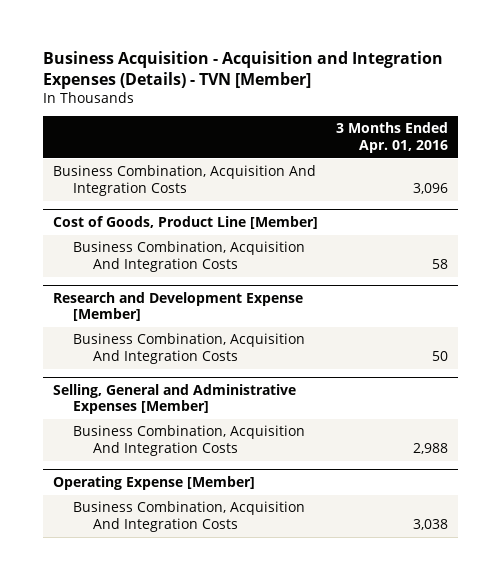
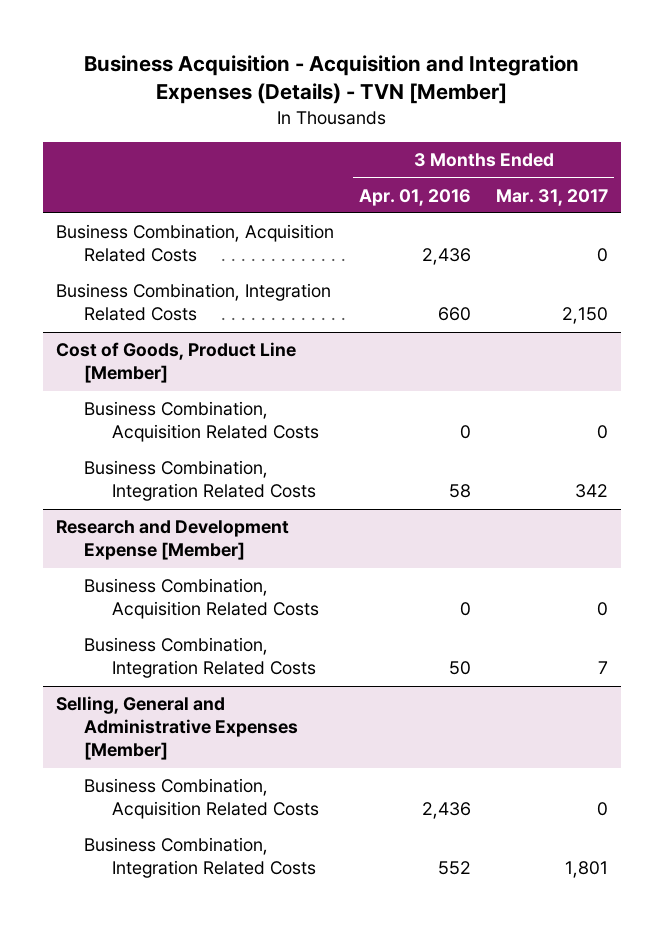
- | 3 Months Ended Apr. 01, 2016
+ | 3 Months Ended Apr. 01, 2016 | 3 Months Ended Mar. 31, 2017
- Business Combination, Acquisition And Integration Costs | 3,096
+ Business Combination, Acquisition Related Costs | 2,436 | 0
+ Business Combination, Integration Related Costs | 660 | 2,150
@ Cost of Goods, Product Line [Member]
- Business Combination, Acquisition And Integration Costs | 58
+ Business Combination, Acquisition Related Costs | 0 | 0
+ Business Combination, Integration Related Costs | 58 | 342
@ Research and Development Expense [Member]
- Business Combination, Acquisition And Integration Costs | 50
+ Business Combination, Acquisition Related Costs | 0 | 0
+ Business Combination, Integration Related Costs | 50 | 7
@ Selling, General and Administrative Expenses [Member]
- Business Combination, Acquisition And Integration Costs | 2,988
- Operating Expense [Member]
- Business Combination, Acquisition And Integration Costs | 3,038
@ Selling, General and Administrative Expenses [Member]
+ Business Combination, Acquisition Related Costs | 2,436 | 0
+ Business Combination, Integration Related Costs | 552 | 1,801

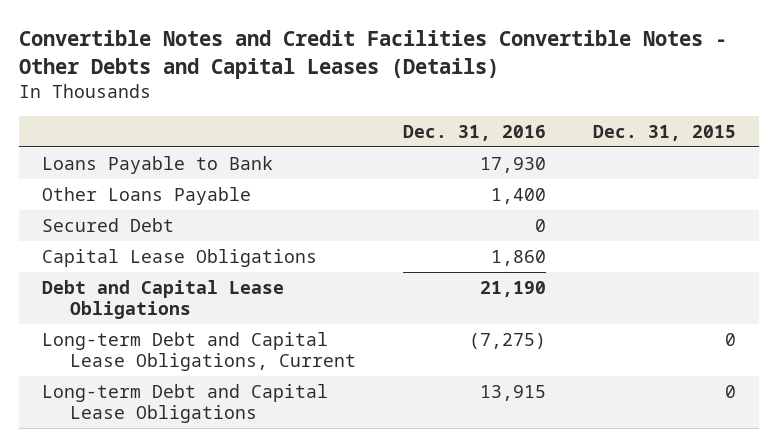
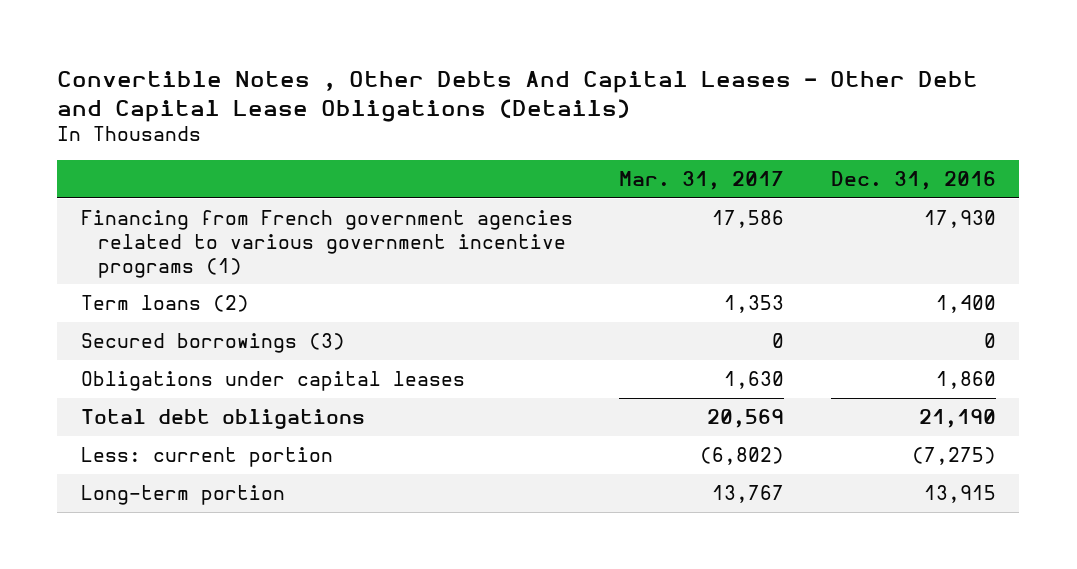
- Convertible Notes and Credit Facilities Convertible Notes - Other Debts and Capital Leases (Details)
+ Convertible Notes , Other Debts And Capital Leases - Other Debt and Capital Lease Obligations (Details)
- | Dec. 31, 2016 | Dec. 31, 2015
+ | Mar. 31, 2017 | Dec. 31, 2016
- Loans Payable to Bank | 17,930 |
- Other Loans Payable | 1,400 |
- Secured Debt | 0 |
- Capital Lease Obligations | 1,860 |
- Debt and Capital Lease Obligations | 21,190 |
- Long-term Debt and Capital Lease Obligations, Current | (7,275) | 0
- Long-term Debt and Capital Lease Obligations | 13,915 | 0
+ Financing from French government agencies related to various government incentive programs (1) | 17,586 | 17,930
+ Term loans (2) | 1,353 | 1,400
+ Secured borrowings (3) | 0 | 0
+ Obligations under capital leases | 1,630 | 1,860
+ Total debt obligations | 20,569 | 21,190
+ Less: current portion | (6,802) | (7,275)
+ Long-term portion | 13,767 | 13,915

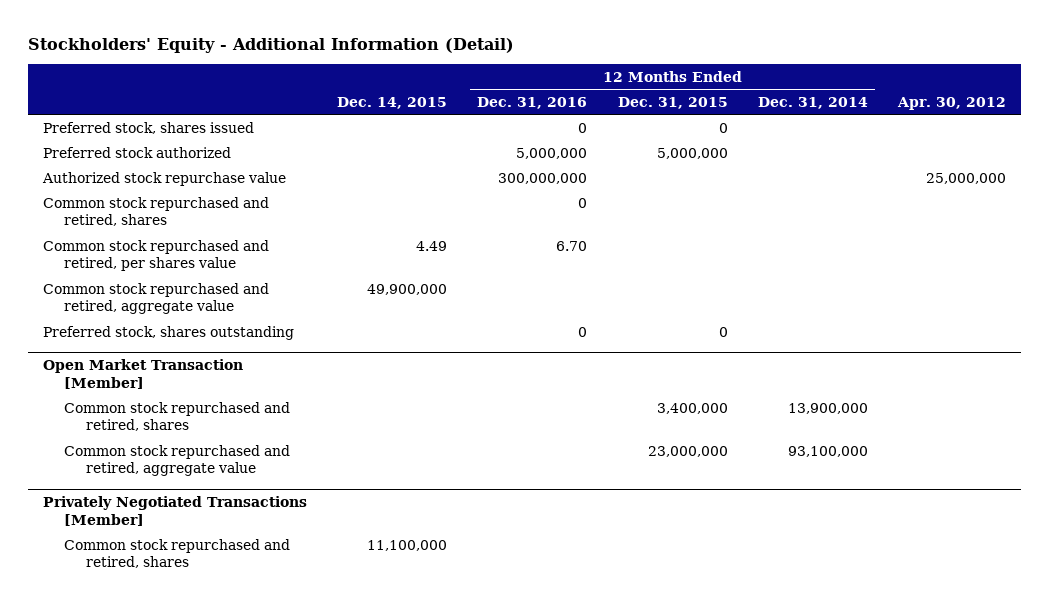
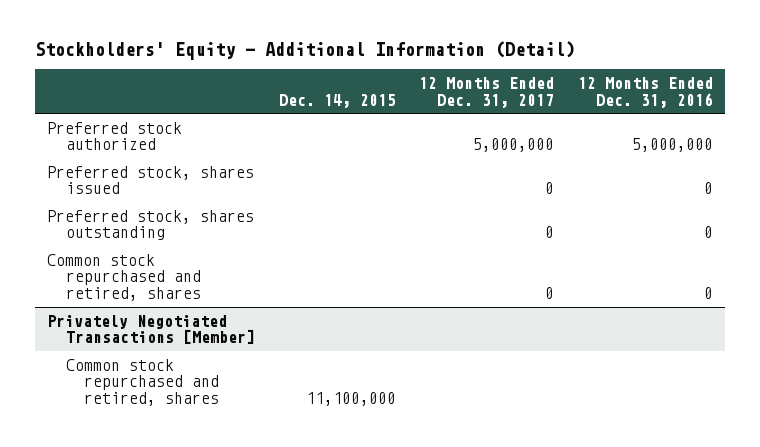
- | Dec. 14, 2015 | 12 Months Ended Dec. 31, 2016 | 12 Months Ended Dec. 31, 2015 | 12 Months Ended Dec. 31, 2014 | Apr. 30, 2012
+ | Dec. 14, 2015 | 12 Months Ended Dec. 31, 2017 | 12 Months Ended Dec. 31, 2016
- Authorized stock repurchase value | | 300,000,000 | | | 25,000,000
- Common stock repurchased and retired, per shares value | 4.49 | 6.70 | | |
- Common stock repurchased and retired, aggregate value | 49,900,000 | | | |
moved down: Preferred stock, shares issued | | 0 | 0
- Open Market Transaction [Member]
- Common stock repurchased and retired, shares | | | 3,400,000 | 13,900,000 |
- Common stock repurchased and retired, aggregate value | | | 23,000,000 | 93,100,000 |
moved down: Common stock repurchased and retired, shares | | 0 | 0

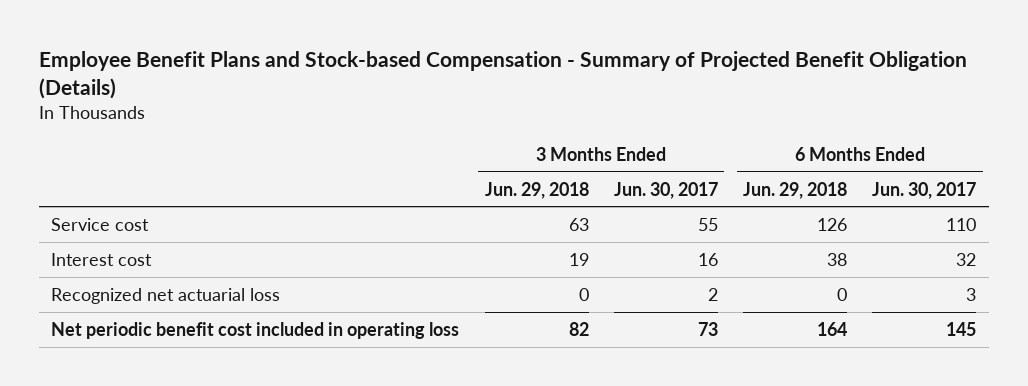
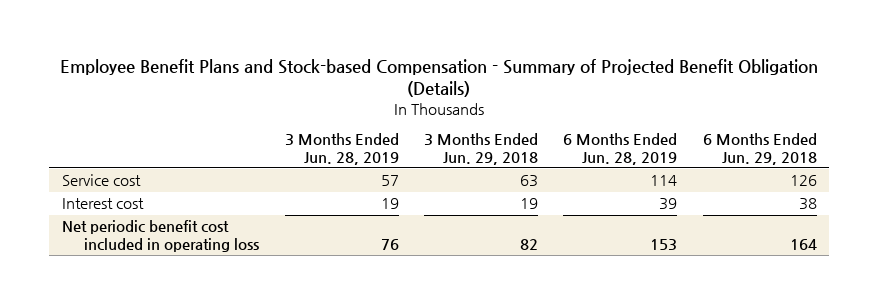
- | 3 Months Ended Jun. 29, 2018 | 3 Months Ended Jun. 30, 2017 | 6 Months Ended Jun. 29, 2018 | 6 Months Ended Jun. 30, 2017
+ | 3 Months Ended Jun. 28, 2019 | 3 Months Ended Jun. 29, 2018 | 6 Months Ended Jun. 28, 2019 | 6 Months Ended Jun. 29, 2018
- Recognized net actuarial loss | 0 | 2 | 0 | 3

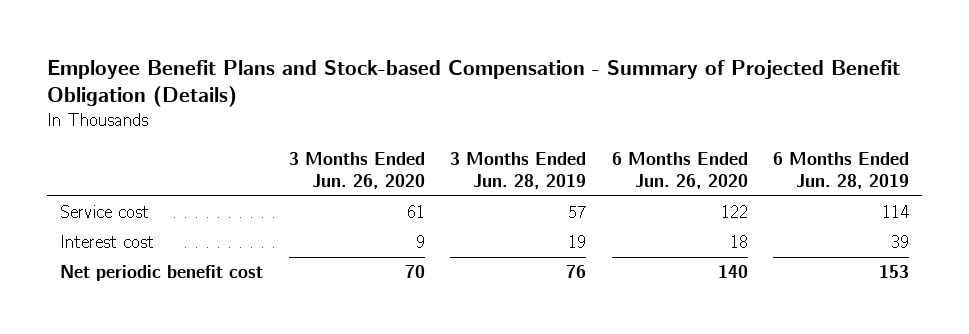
- | 3 Months Ended Jun. 28, 2019 | 3 Months Ended Jun. 29, 2018 | 6 Months Ended Jun. 28, 2019 | 6 Months Ended Jun. 29, 2018
+ | 3 Months Ended Jun. 26, 2020 | 3 Months Ended Jun. 28, 2019 | 6 Months Ended Jun. 26, 2020 | 6 Months Ended Jun. 28, 2019
- Net periodic benefit cost included in operating loss | 76 | 82 | 153 | 164
+ Net periodic benefit cost | 70 | 76 | 140 | 153

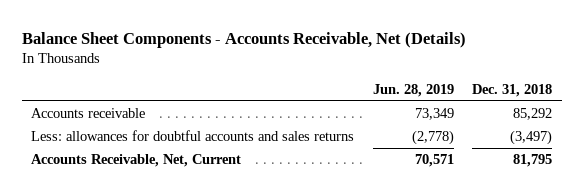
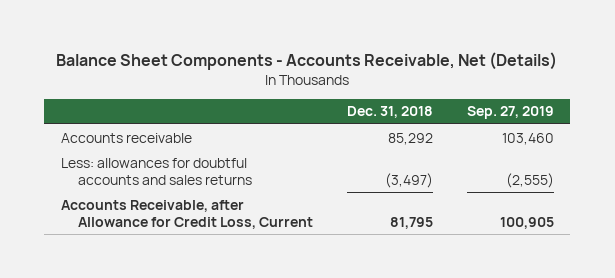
- | Jun. 28, 2019 | Dec. 31, 2018
+ | Dec. 31, 2018 | Sep. 27, 2019
- Accounts Receivable, Net, Current | 70,571 | 81,795
+ Accounts Receivable, after Allowance for Credit Loss, Current | 81,795 | 100,905

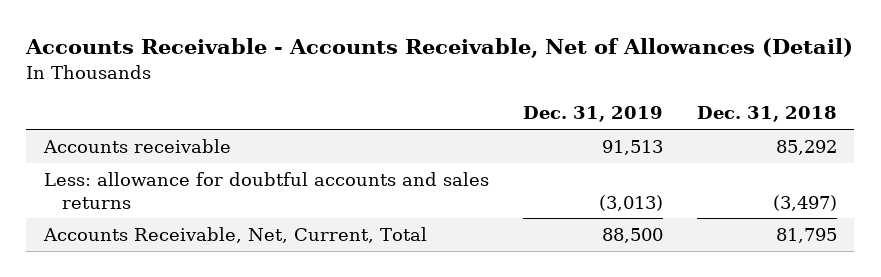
- Balance Sheet Components - Accounts Receivable, Net (Details)
+ Accounts Receivable - Accounts Receivable, Net of Allowances (Detail)
- | Dec. 31, 2018 | Sep. 27, 2019
+ | Dec. 31, 2019 | Dec. 31, 2018
- Less: allowances for doubtful accounts and sales returns | (3,497) | (2,555)
- Accounts Receivable, after Allowance for Credit Loss, Current | 81,795 | 100,905
+ Less: allowance for doubtful accounts and sales returns | (3,013) | (3,497)
+ Accounts Receivable, Net, Current, Total | 88,500 | 81,795

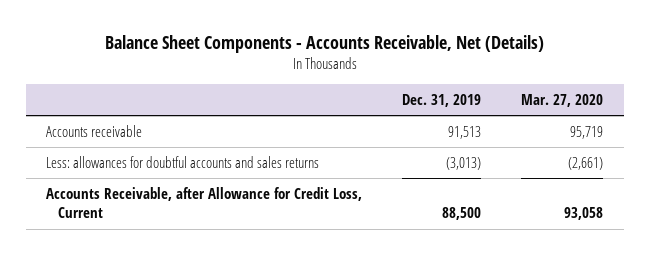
- Accounts Receivable - Accounts Receivable, Net of Allowances (Detail)
+ Balance Sheet Components - Accounts Receivable, Net (Details)
- | Dec. 31, 2019 | Dec. 31, 2018
+ | Dec. 31, 2019 | Mar. 27, 2020
- Less: allowance for doubtful accounts and sales returns | (3,013) | (3,497)
- Accounts Receivable, Net, Current, Total | 88,500 | 81,795
+ Less: allowances for doubtful accounts and sales returns | (3,013) | (2,661)
+ Accounts Receivable, after Allowance for Credit Loss, Current | 88,500 | 93,058

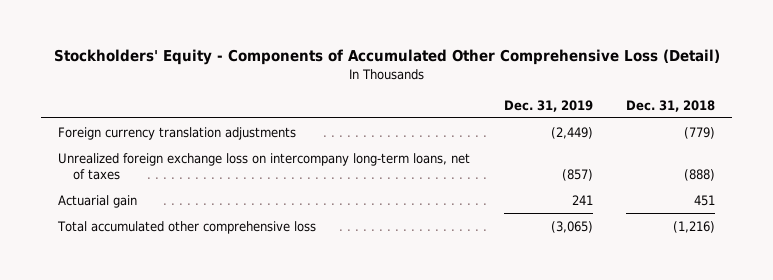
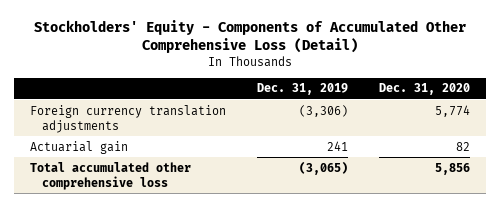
- | Dec. 31, 2019 | Dec. 31, 2018
+ | Dec. 31, 2019 | Dec. 31, 2020
- Foreign currency translation adjustments | (2,449) | (779)
- Unrealized foreign exchange loss on intercompany long-term loans, net of taxes | (857) | (888)
+ Foreign currency translation adjustments | (3,306) | 5,774

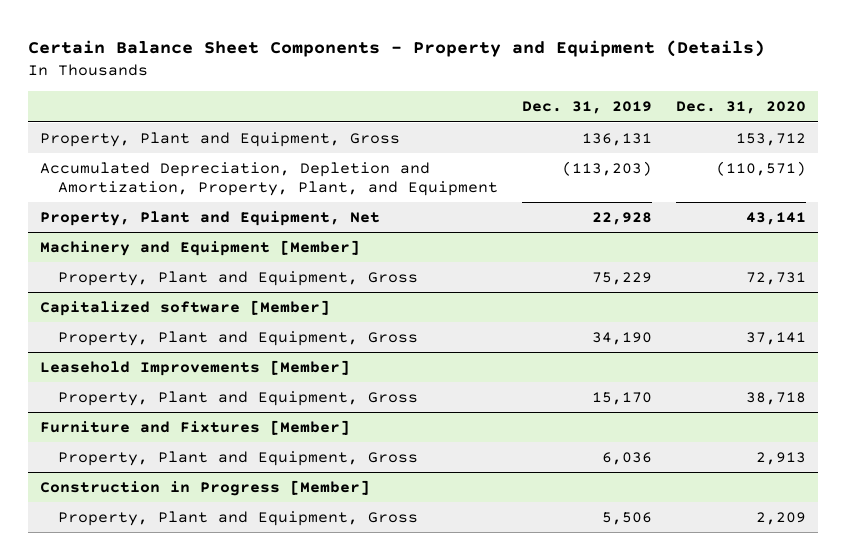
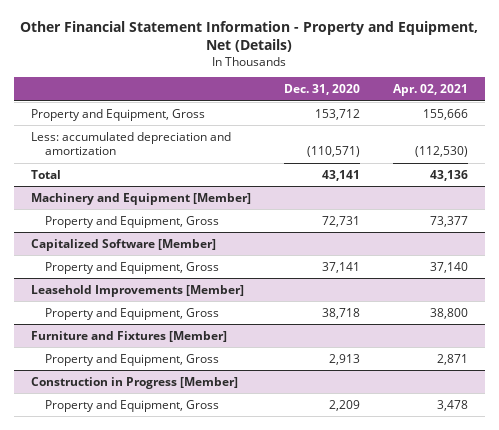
- Certain Balance Sheet Components - Property and Equipment (Details)
+ Other Financial Statement Information - Property and Equipment, Net (Details)
- | Dec. 31, 2019 | Dec. 31, 2020
+ | Dec. 31, 2020 | Apr. 02, 2021
- Property, Plant and Equipment, Gross | 136,131 | 153,712
- Accumulated Depreciation, Depletion and Amortization, Property, Plant, and Equipment | (113,203) | (110,571)
- Property, Plant and Equipment, Net | 22,928 | 43,141
+ Property and Equipment, Gross | 153,712 | 155,666
+ Less: accumulated depreciation and amortization | (110,571) | (112,530)
+ Total | 43,141 | 43,136
@ Machinery and Equipment [Member]
- Property, Plant and Equipment, Gross | 75,229 | 72,731
- Capitalized software [Member]
- Property, Plant and Equipment, Gross | 34,190 | 37,141
@ Machinery and Equipment [Member]
+ Property and Equipment, Gross | 72,731 | 73,377
+ Capitalized Software [Member]
+ Property and Equipment, Gross | 37,141 | 37,140
@ Leasehold Improvements [Member]
- Property, Plant and Equipment, Gross | 15,170 | 38,718
+ Property and Equipment, Gross | 38,718 | 38,800
@ Furniture and Fixtures [Member]
- Property, Plant and Equipment, Gross | 6,036 | 2,913
+ Property and Equipment, Gross | 2,913 | 2,871
@ Construction in Progress [Member]
- Property, Plant and Equipment, Gross | 5,506 | 2,209
+ Property and Equipment, Gross | 2,209 | 3,478

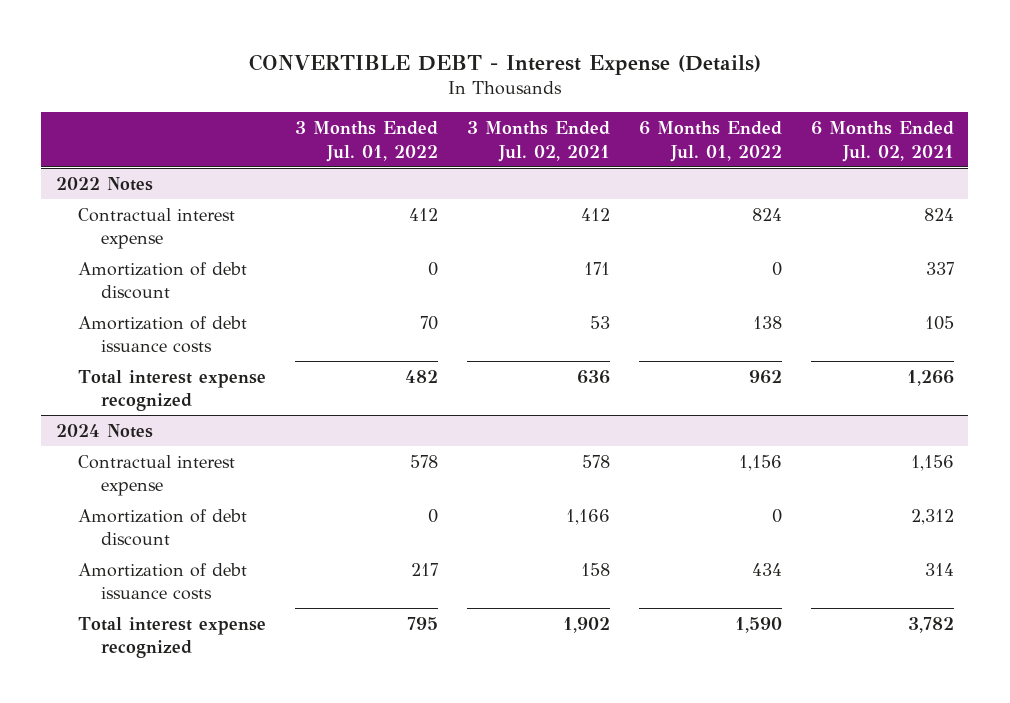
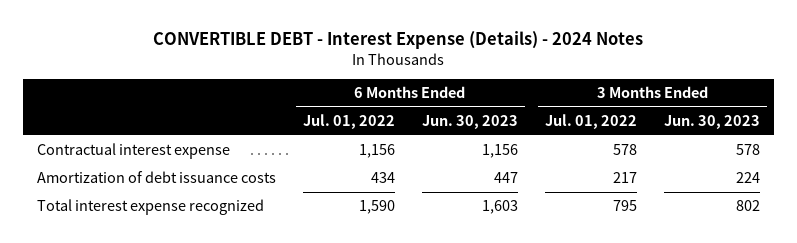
- CONVERTIBLE DEBT - Interest Expense (Details)
+ CONVERTIBLE DEBT - Interest Expense (Details) - 2024 Notes
- | 3 Months Ended Jul. 01, 2022 | 3 Months Ended Jul. 02, 2021 | 6 Months Ended Jul. 01, 2022 | 6 Months Ended Jul. 02, 2021
+ | 6 Months Ended Jul. 01, 2022 | 6 Months Ended Jun. 30, 2023 | 3 Months Ended Jul. 01, 2022 | 3 Months Ended Jun. 30, 2023
- 2022 Notes
- Contractual interest expense | 412 | 412 | 824 | 824
- Amortization of debt discount | 0 | 171 | 0 | 337
- Amortization of debt issuance costs | 70 | 53 | 138 | 105
- Total interest expense recognized | 482 | 636 | 962 | 1,266
- 2024 Notes
- Amortization of debt discount | 0 | 1,166 | 0 | 2,312

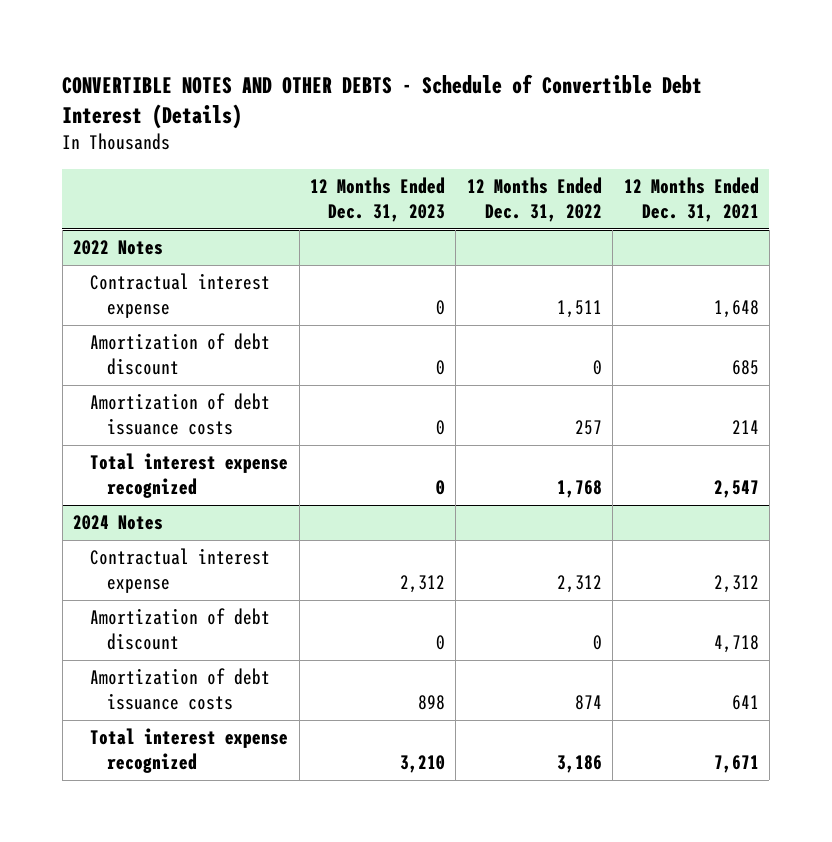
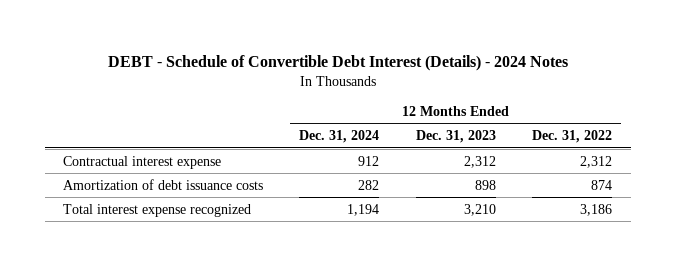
- CONVERTIBLE NOTES AND OTHER DEBTS - Schedule of Convertible Debt Interest (Details)
+ DEBT - Schedule of Convertible Debt Interest (Details) - 2024 Notes
- | 12 Months Ended Dec. 31, 2023 | 12 Months Ended Dec. 31, 2022 | 12 Months Ended Dec. 31, 2021
+ | 12 Months Ended Dec. 31, 2024 | 12 Months Ended Dec. 31, 2023 | 12 Months Ended Dec. 31, 2022
- 2022 Notes
- Contractual interest expense | 0 | 1,511 | 1,648
- Amortization of debt discount | 0 | 0 | 685
- Amortization of debt issuance costs | 0 | 257 | 214
- Total interest expense recognized | 0 | 1,768 | 2,547
- 2024 Notes
- Amortization of debt discount | 0 | 0 | 4,718

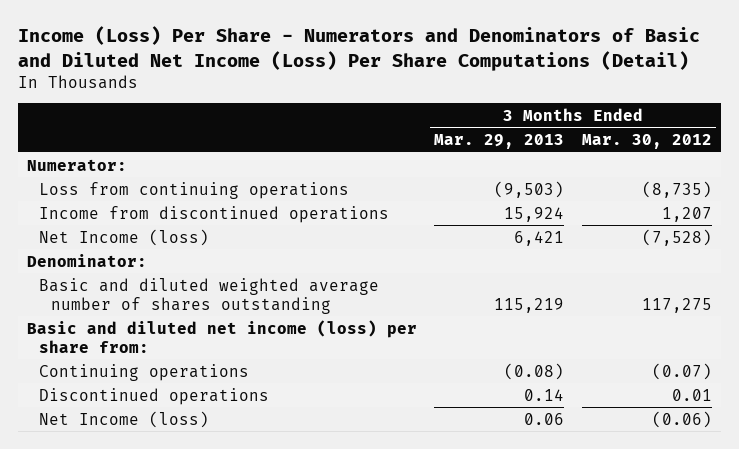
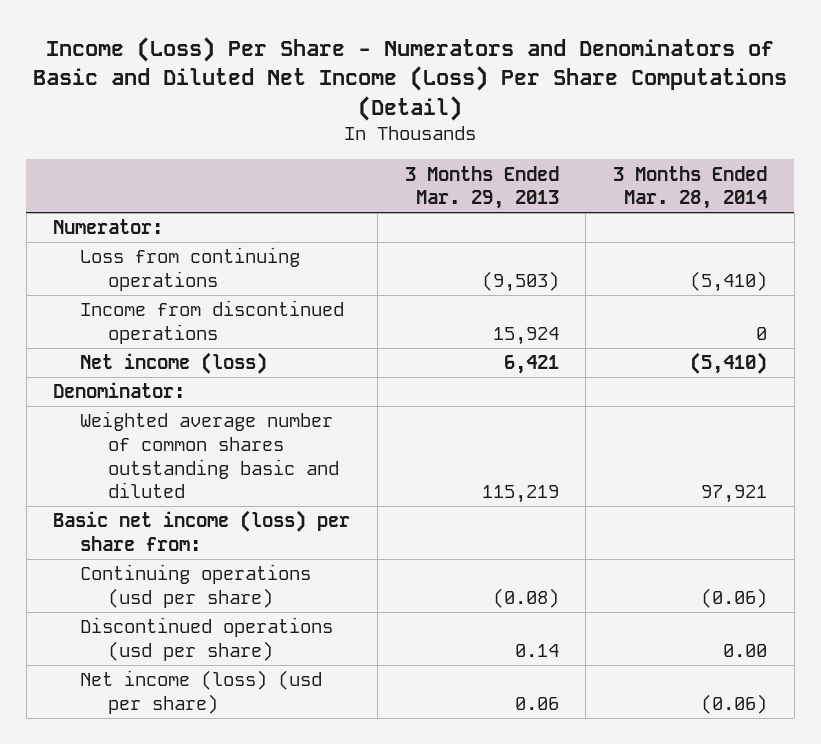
- | 3 Months Ended Mar. 29, 2013 | 3 Months Ended Mar. 30, 2012
+ | 3 Months Ended Mar. 29, 2013 | 3 Months Ended Mar. 28, 2014
- Net Income (loss) | 6,421 | (7,528)
+ Net income (loss) | 6,421 | (5,410)
- Basic and diluted weighted average number of shares outstanding | 115,219 | 117,275
- Basic and diluted net income (loss) per share from:
- Continuing operations | (0.08) | (0.07)
- Discontinued operations | 0.14 | 0.01
- Net Income (loss) | 0.06 | (0.06)
+ Weighted average number of common shares outstanding basic and diluted | 115,219 | 97,921
+ Basic net income (loss) per share from:
+ Continuing operations (usd per share) | (0.08) | (0.06)
+ Discontinued operations (usd per share) | 0.14 | 0.00
+ Net income (loss) (usd per share) | 0.06 | (0.06)

